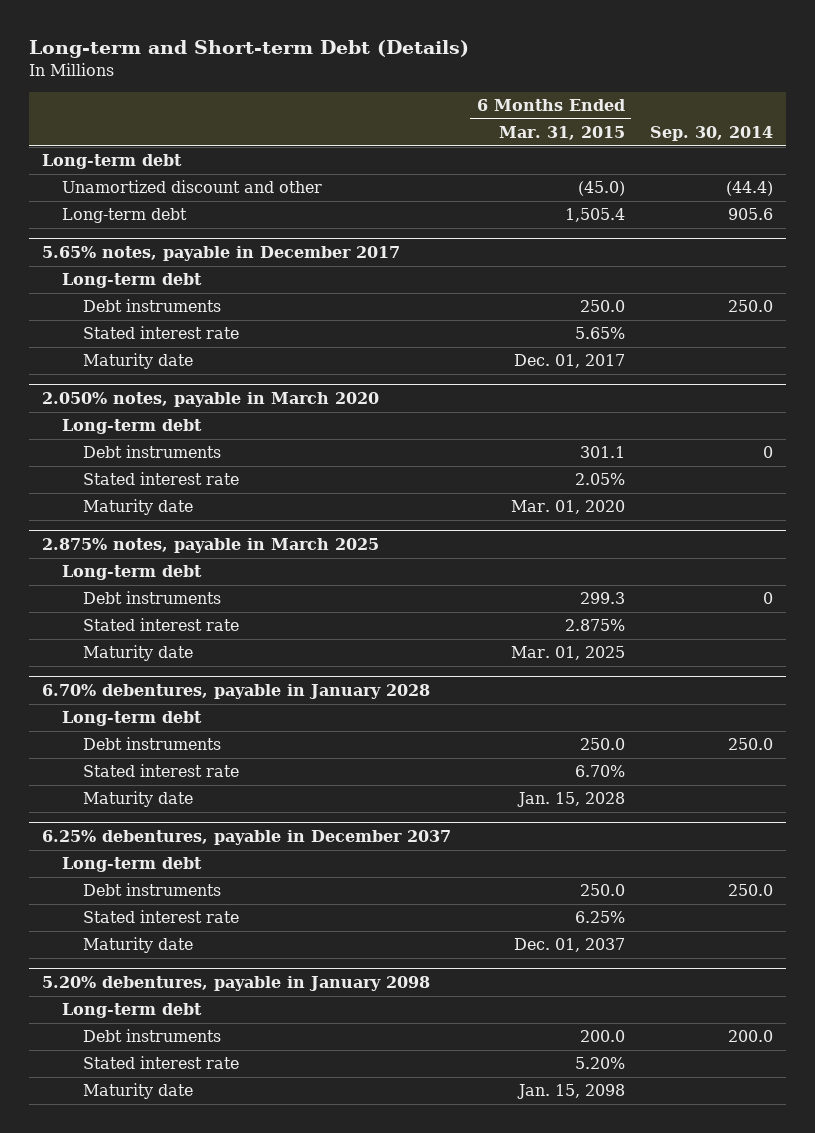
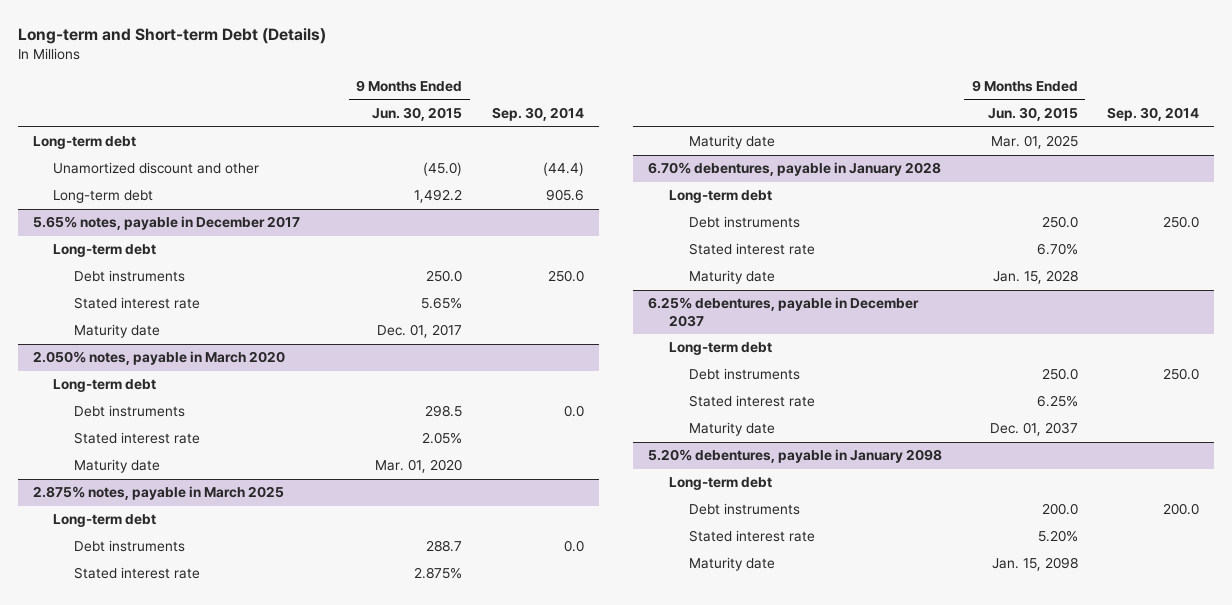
- | 6 Months Ended Mar. 31, 2015 | Sep. 30, 2014
+ | 9 Months Ended Jun. 30, 2015 | Sep. 30, 2014
@ 2.050% notes, payable in March 2020
- Debt instruments | 301.1 | 0
+ Debt instruments | 298.5 | 0.0
@ 2.875% notes, payable in March 2025
- Debt instruments | 299.3 | 0
+ Debt instruments | 288.7 | 0.0

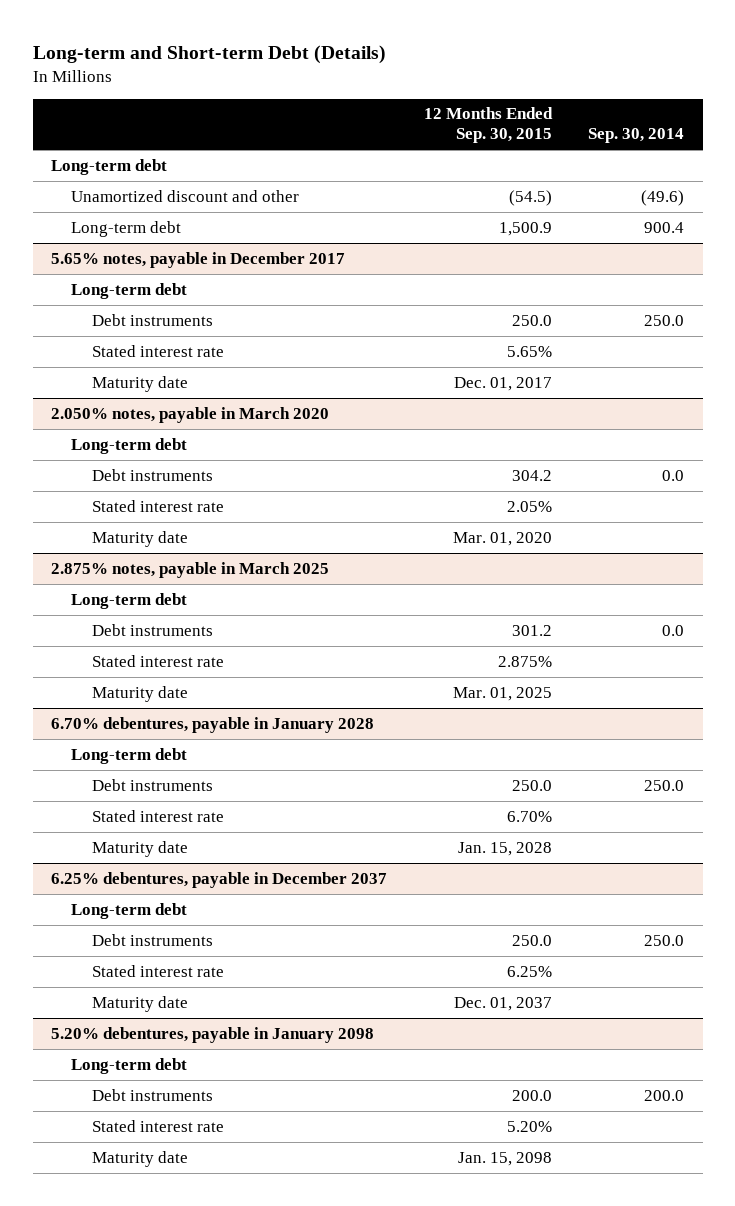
- | 9 Months Ended Jun. 30, 2015 | Sep. 30, 2014
+ | 12 Months Ended Sep. 30, 2015 | Sep. 30, 2014
- Unamortized discount and other | (45.0) | (44.4)
- Long-term debt | 1,492.2 | 905.6
+ Unamortized discount and other | (54.5) | (49.6)
+ Long-term debt | 1,500.9 | 900.4

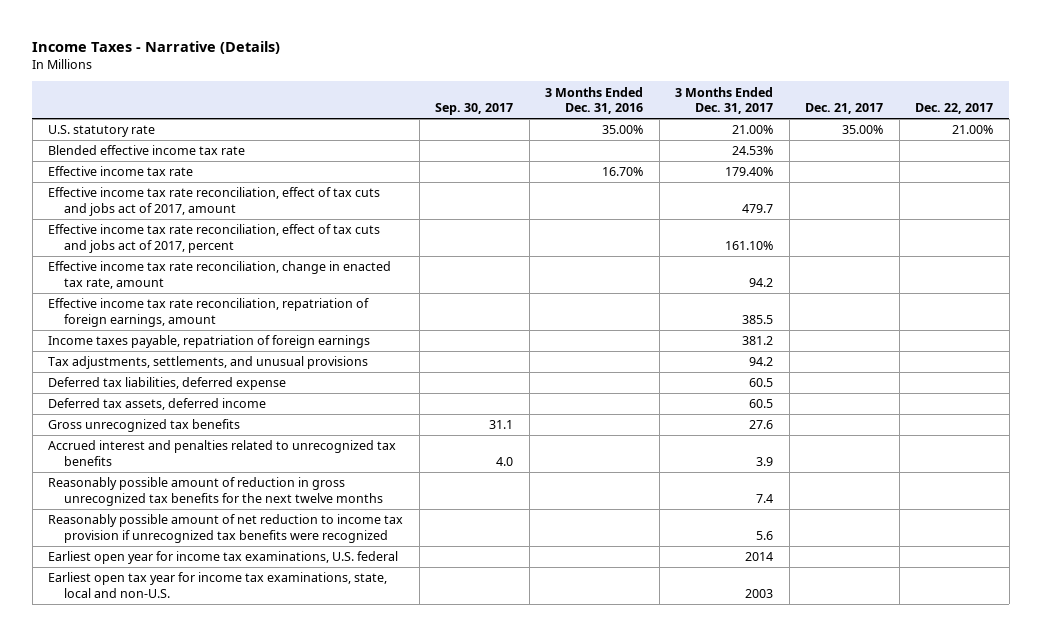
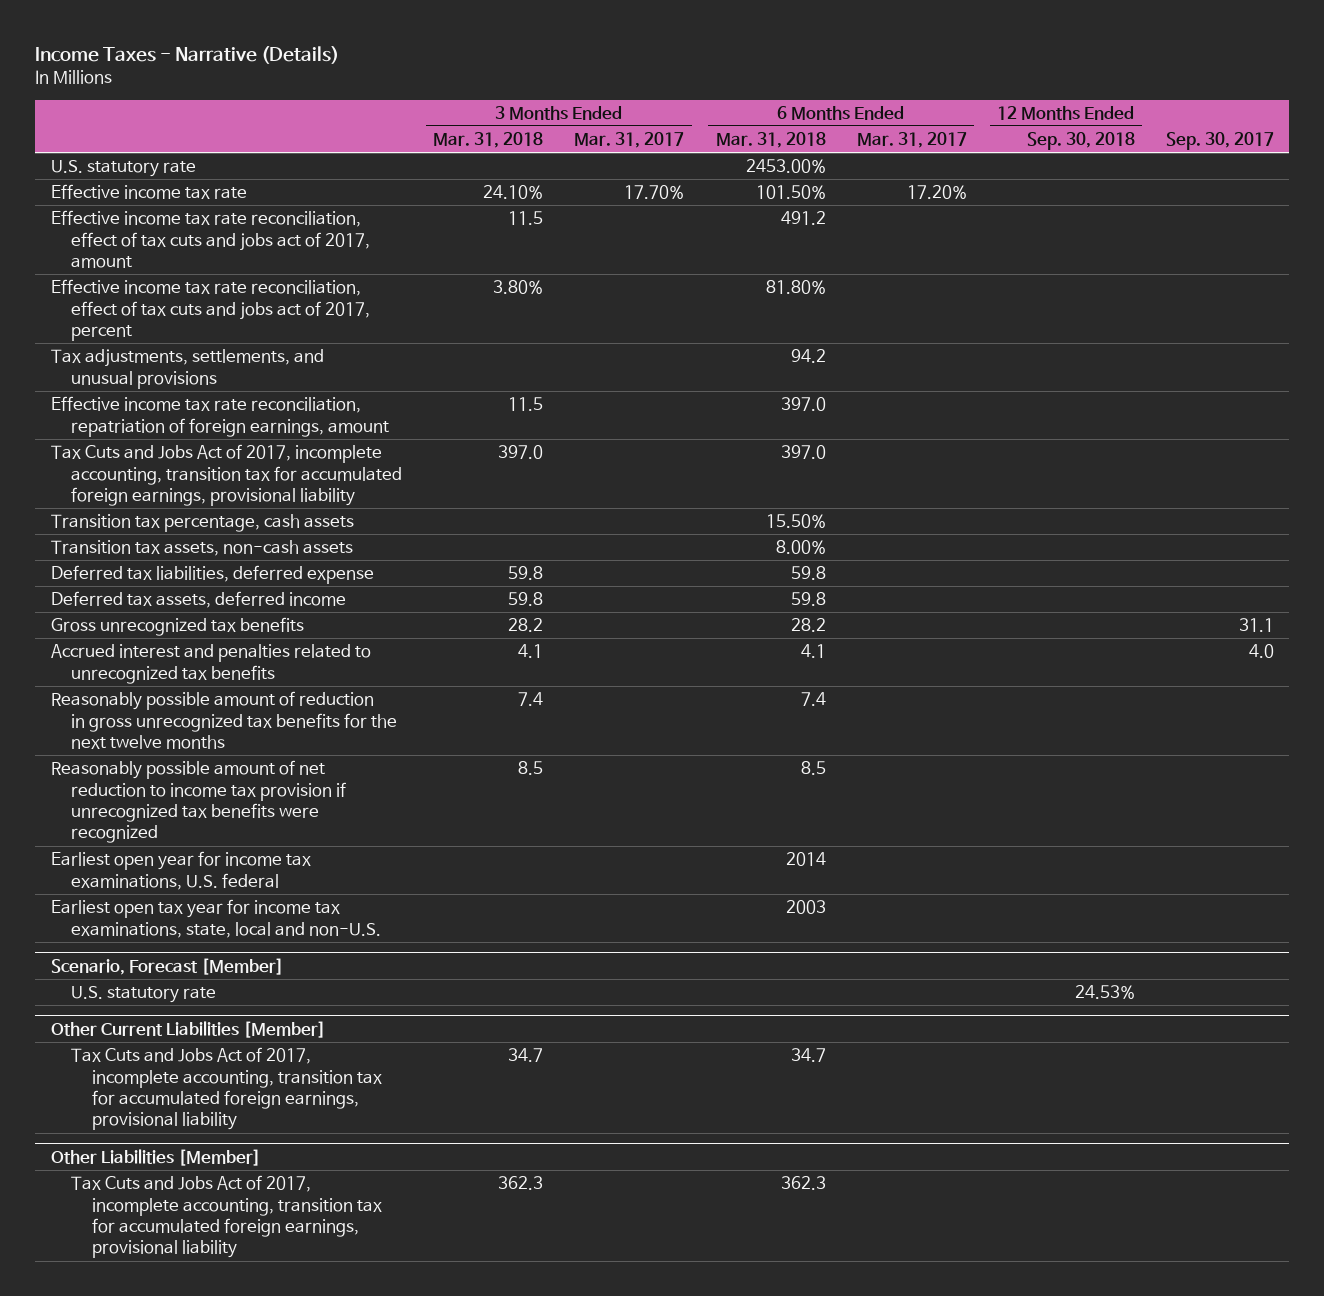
- | Sep. 30, 2017 | 3 Months Ended Dec. 31, 2016 | 3 Months Ended Dec. 31, 2017 | Dec. 21, 2017 | Dec. 22, 2017
+ | 3 Months Ended Mar. 31, 2018 | 3 Months Ended Mar. 31, 2017 | 6 Months Ended Mar. 31, 2018 | 6 Months Ended Mar. 31, 2017 | 12 Months Ended Sep. 30, 2018 | Sep. 30, 2017
- Blended effective income tax rate | | | 24.53% | |
- Effective income tax rate reconciliation, change in enacted tax rate, amount | | | 94.2 | |
- Income taxes payable, repatriation of foreign earnings | | | 381.2 | |
moved down: Effective income tax rate reconciliation, repatriation of foreign earnings, amount | 11.5 | | 397.0 | | |
+ Tax Cuts and Jobs Act of 2017, incomplete accounting, transition tax for accumulated foreign earnings, provisional liability | 397.0 | | 397.0 | | |
+ Transition tax percentage, cash assets | | | 15.50% | | |
+ Transition tax assets, non-cash assets | | | 8.00% | | |
+ Scenario, Forecast [Member]
+ U.S. statutory rate | | | | | 24.53% |
+ Other Current Liabilities [Member]
+ Tax Cuts and Jobs Act of 2017, incomplete accounting, transition tax for accumulated foreign earnings, provisional liability | 34.7 | | 34.7 | | |
+ Other Liabilities [Member]
+ Tax Cuts and Jobs Act of 2017, incomplete accounting, transition tax for accumulated foreign earnings, provisional liability | 362.3 | | 362.3 | | |

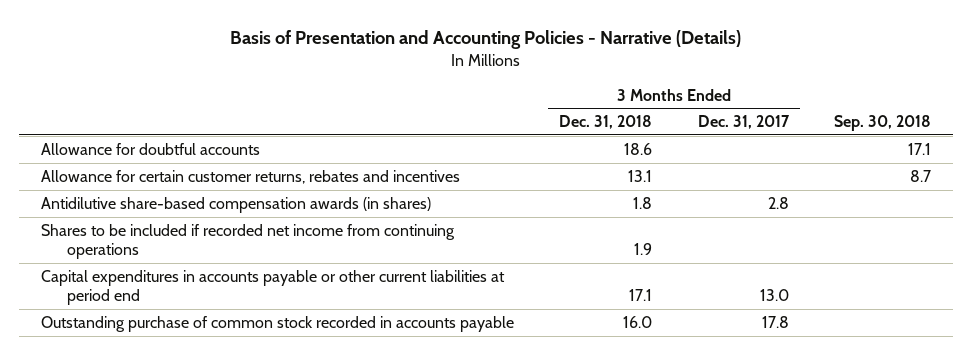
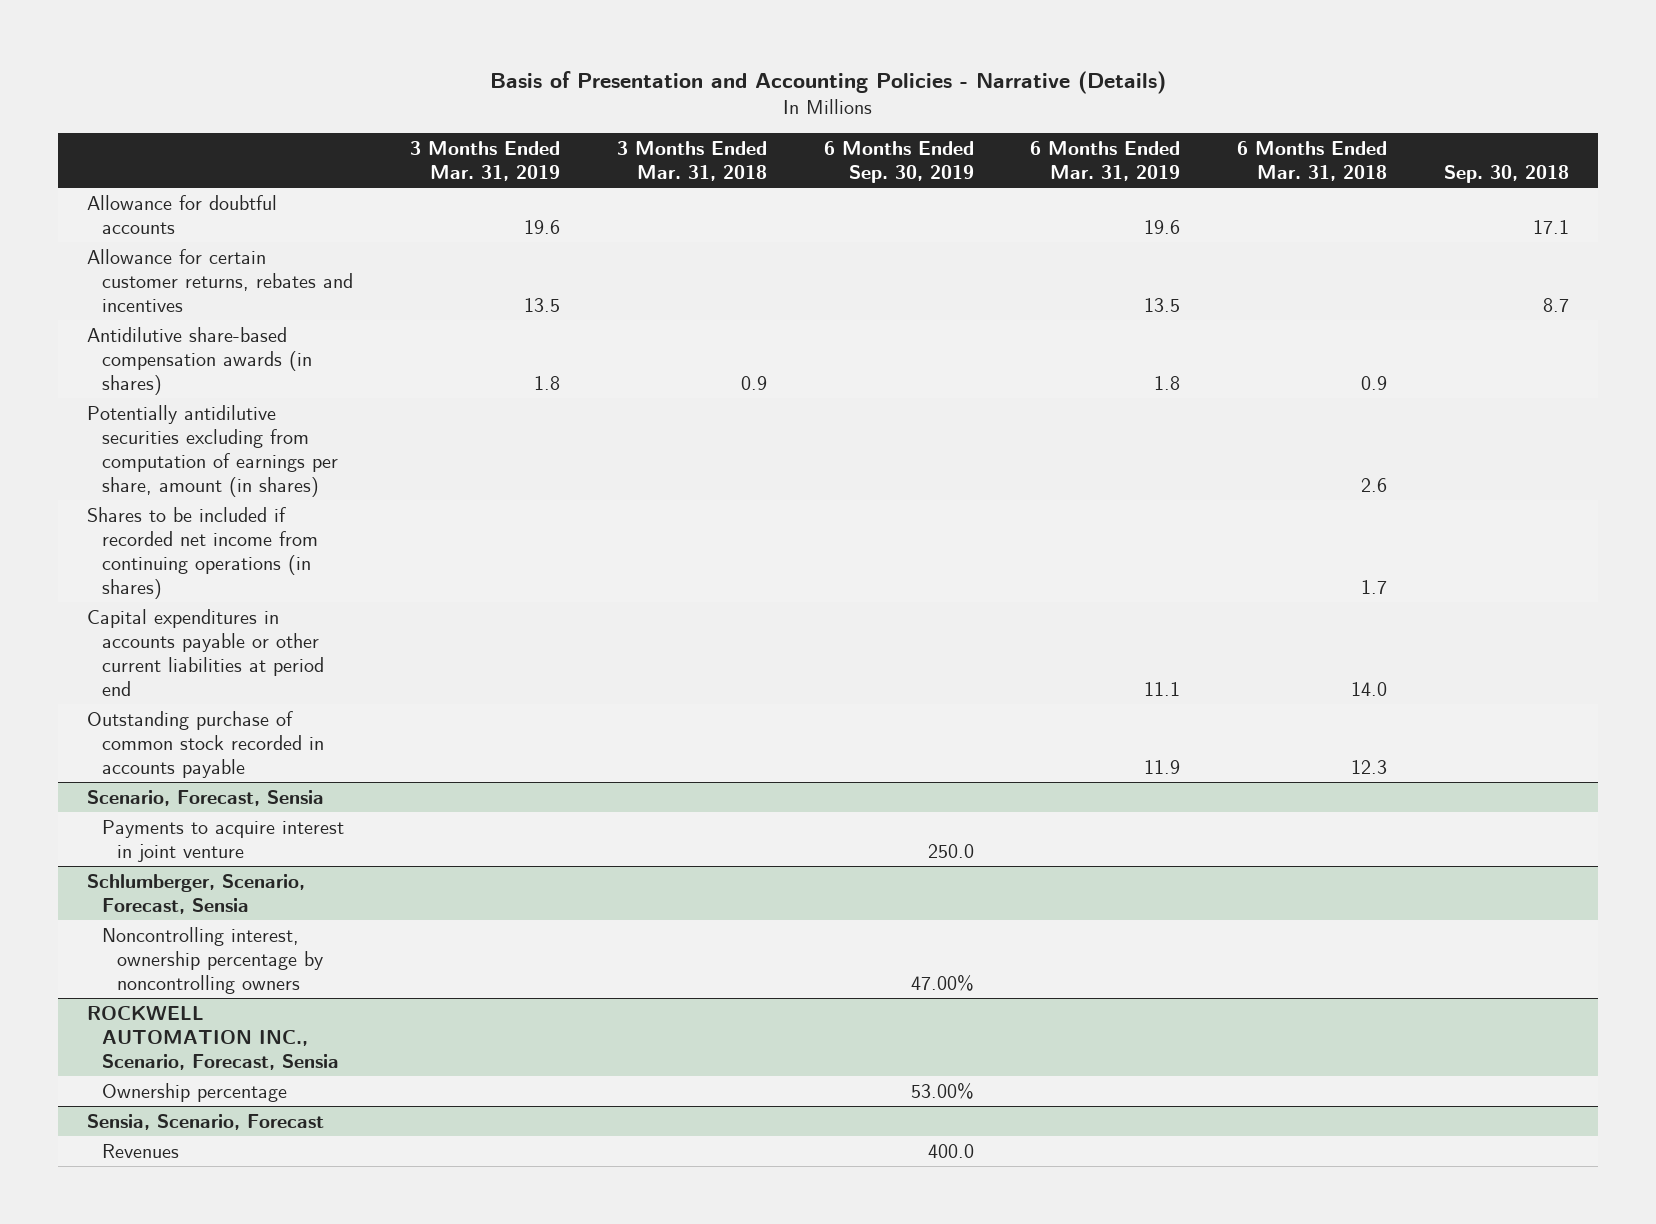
- | 3 Months Ended Dec. 31, 2018 | 3 Months Ended Dec. 31, 2017 | Sep. 30, 2018
+ | 3 Months Ended Mar. 31, 2019 | 3 Months Ended Mar. 31, 2018 | 6 Months Ended Sep. 30, 2019 | 6 Months Ended Mar. 31, 2019 | 6 Months Ended Mar. 31, 2018 | Sep. 30, 2018
- Shares to be included if recorded net income from continuing operations | 1.9 | |
+ Potentially antidilutive securities excluding from computation of earnings per share, amount (in shares) | | | | | 2.6 |
+ Shares to be included if recorded net income from continuing operations (in shares) | | | | | 1.7 |
+ Scenario, Forecast, Sensia
+ Payments to acquire interest in joint venture | | | 250.0 | | |
+ Schlumberger, Scenario, Forecast, Sensia
+ Noncontrolling interest, ownership percentage by noncontrolling owners | | | 47.00% | | |
+ ROCKWELL AUTOMATION INC., Scenario, Forecast, Sensia
+ Ownership percentage | | | 53.00% | | |
+ Sensia, Scenario, Forecast
+ Revenues | | | 400.0 | | |

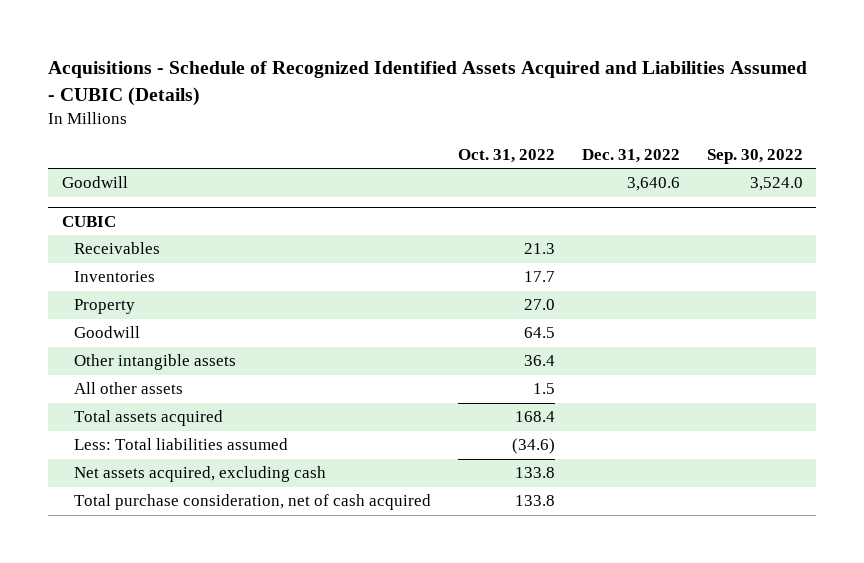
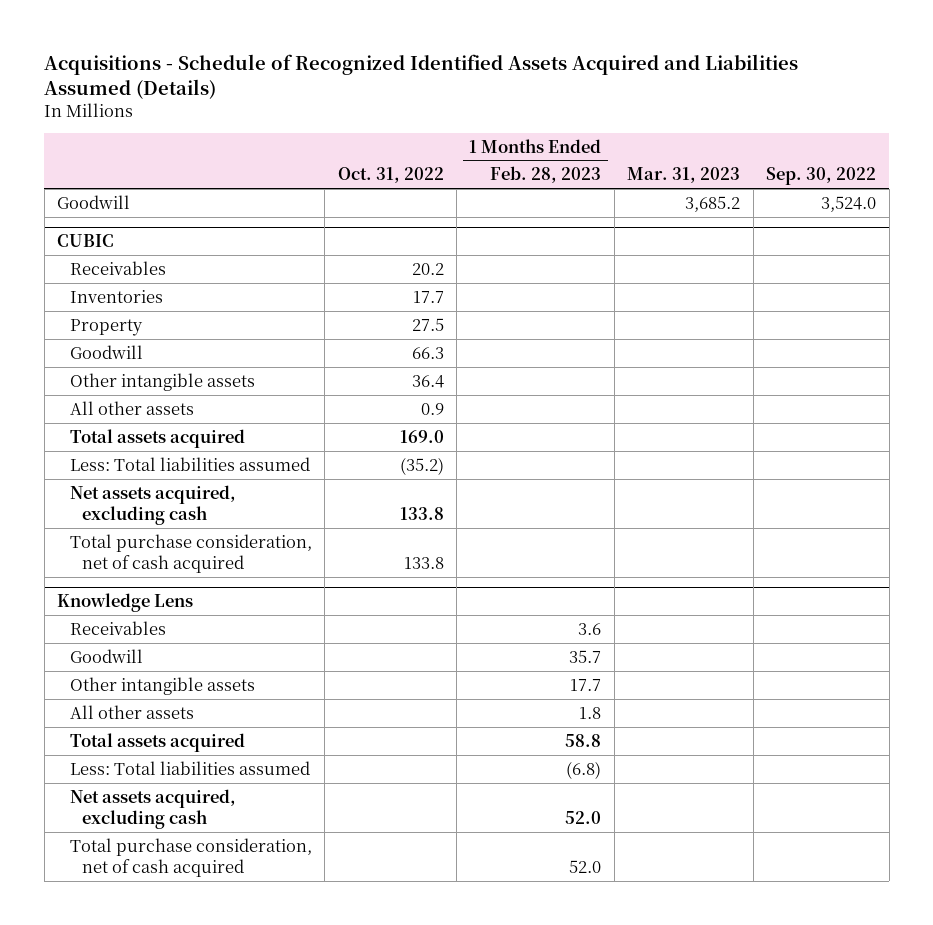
- Acquisitions - Schedule of Recognized Identified Assets Acquired and Liabilities Assumed - CUBIC (Details)
+ Acquisitions - Schedule of Recognized Identified Assets Acquired and Liabilities Assumed (Details)
- | Oct. 31, 2022 | Dec. 31, 2022 | Sep. 30, 2022
+ | Oct. 31, 2022 | 1 Months Ended Feb. 28, 2023 | Mar. 31, 2023 | Sep. 30, 2022
@ CUBIC
- Receivables | 21.3 | |
+ Receivables | 20.2 | | |
- Property | 27.0 | |
- Goodwill | 64.5 | |
+ Property | 27.5 | | |
+ Goodwill | 66.3 | | |
- All other assets | 1.5 | |
- Total assets acquired | 168.4 | |
- Less: Total liabilities assumed | (34.6) | |
+ All other assets | 0.9 | | |
+ Total assets acquired | 169.0 | | |
+ Less: Total liabilities assumed | (35.2) | | |
+ Knowledge Lens
+ Receivables | | 3.6 | |
+ Goodwill | | 35.7 | |
+ Other intangible assets | | 17.7 | |
+ All other assets | | 1.8 | |
+ Total assets acquired | | 58.8 | |
+ Less: Total liabilities assumed | | (6.8) | |
+ Net assets acquired, excluding cash | | 52.0 | |
+ Total purchase consideration, net of cash acquired | | 52.0 | |

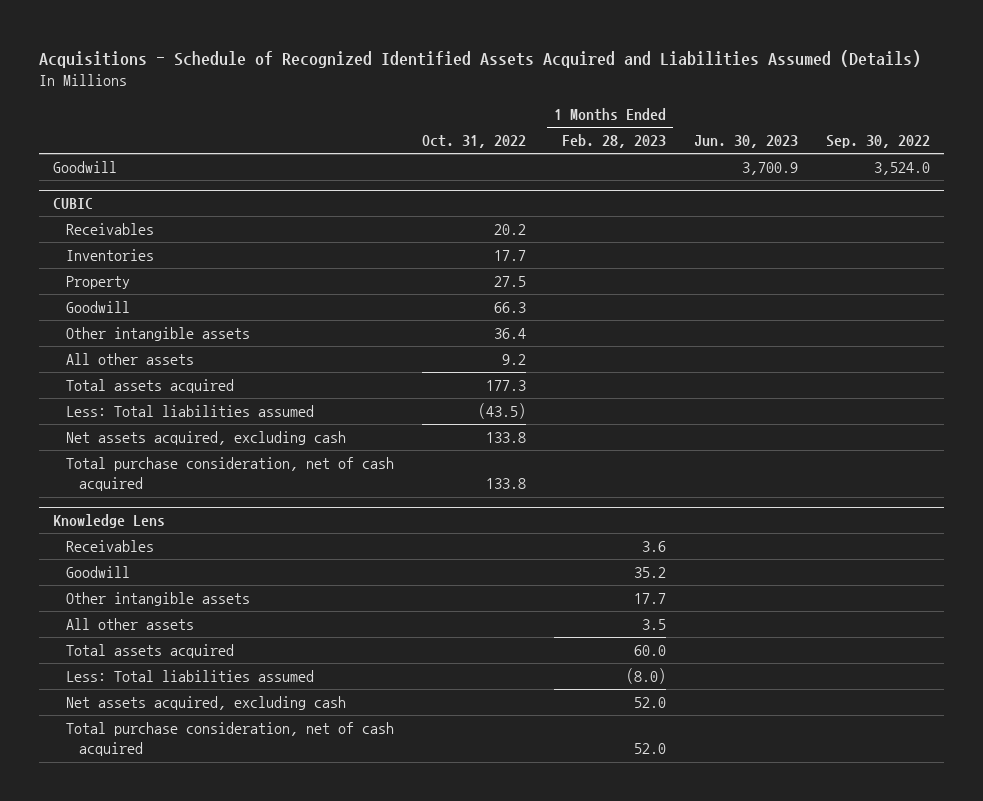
- | Oct. 31, 2022 | 1 Months Ended Feb. 28, 2023 | Mar. 31, 2023 | Sep. 30, 2022
+ | Oct. 31, 2022 | 1 Months Ended Feb. 28, 2023 | Jun. 30, 2023 | Sep. 30, 2022
@ CUBIC
- All other assets | 0.9 | | |
- Total assets acquired | 169.0 | | |
- Less: Total liabilities assumed | (35.2) | | |
+ All other assets | 9.2 | | |
+ Total assets acquired | 177.3 | | |
+ Less: Total liabilities assumed | (43.5) | | |
@ Knowledge Lens
- Goodwill | | 35.7 | |
+ Goodwill | | 35.2 | |
- All other assets | | 1.8 | |
- Total assets acquired | | 58.8 | |
- Less: Total liabilities assumed | | (6.8) | |
+ All other assets | | 3.5 | |
+ Total assets acquired | | 60.0 | |
+ Less: Total liabilities assumed | | (8.0) | |

